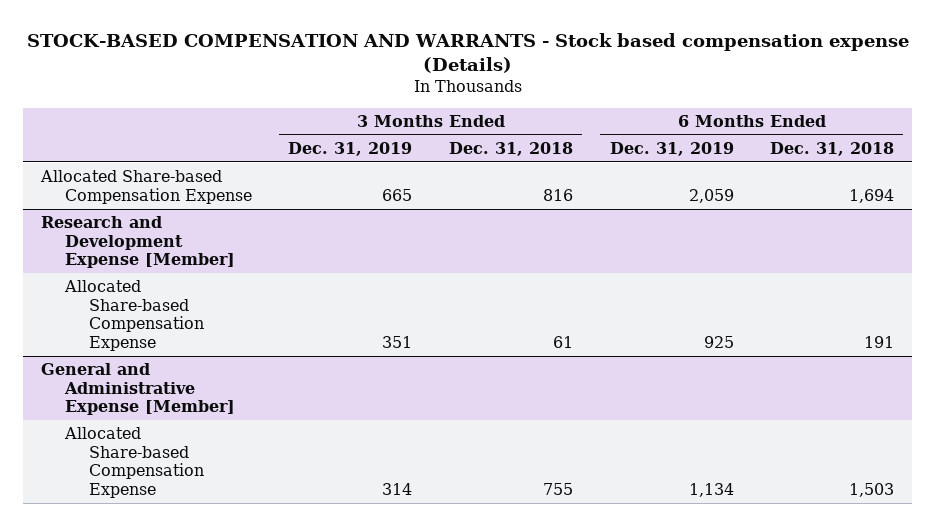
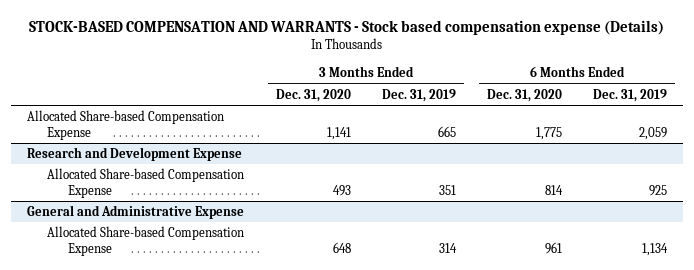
- | 3 Months Ended Dec. 31, 2019 | 3 Months Ended Dec. 31, 2018 | 6 Months Ended Dec. 31, 2019 | 6 Months Ended Dec. 31, 2018
+ | 3 Months Ended Dec. 31, 2020 | 3 Months Ended Dec. 31, 2019 | 6 Months Ended Dec. 31, 2020 | 6 Months Ended Dec. 31, 2019
- Research and Development Expense [Member]
+ Research and Development Expense
- General and Administrative Expense [Member]
+ General and Administrative Expense

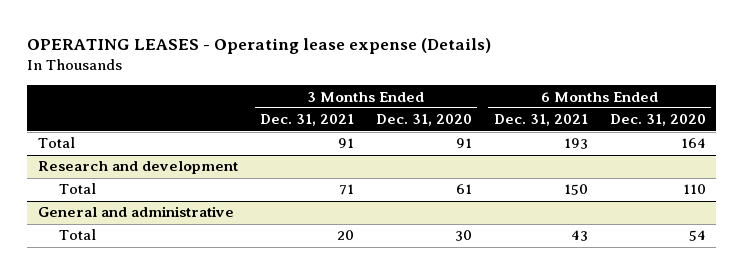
- STOCK-BASED COMPENSATION AND WARRANTS - Stock based compensation expense (Details)
+ OPERATING LEASES - Operating lease expense (Details)
- | 3 Months Ended Dec. 31, 2020 | 3 Months Ended Dec. 31, 2019 | 6 Months Ended Dec. 31, 2020 | 6 Months Ended Dec. 31, 2019
+ | 3 Months Ended Dec. 31, 2021 | 3 Months Ended Dec. 31, 2020 | 6 Months Ended Dec. 31, 2021 | 6 Months Ended Dec. 31, 2020
- Allocated Share-based Compensation Expense | 1,141 | 665 | 1,775 | 2,059
- Research and Development Expense
- Allocated Share-based Compensation Expense | 493 | 351 | 814 | 925
- General and Administrative Expense
- Allocated Share-based Compensation Expense | 648 | 314 | 961 | 1,134
+ Total | 91 | 91 | 193 | 164
+ Research and development
+ Total | 71 | 61 | 150 | 110
+ General and administrative
+ Total | 20 | 30 | 43 | 54

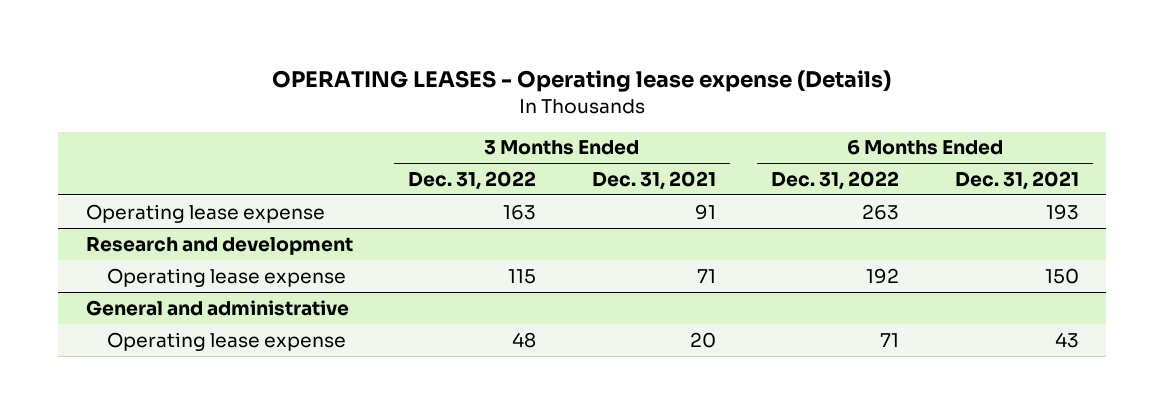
- | 3 Months Ended Dec. 31, 2021 | 3 Months Ended Dec. 31, 2020 | 6 Months Ended Dec. 31, 2021 | 6 Months Ended Dec. 31, 2020
+ | 3 Months Ended Dec. 31, 2022 | 3 Months Ended Dec. 31, 2021 | 6 Months Ended Dec. 31, 2022 | 6 Months Ended Dec. 31, 2021
- Total | 91 | 91 | 193 | 164
+ Operating lease expense | 163 | 91 | 263 | 193
@ Research and development
- Total | 71 | 61 | 150 | 110
+ Operating lease expense | 115 | 71 | 192 | 150
@ General and administrative
- Total | 20 | 30 | 43 | 54
+ Operating lease expense | 48 | 20 | 71 | 43

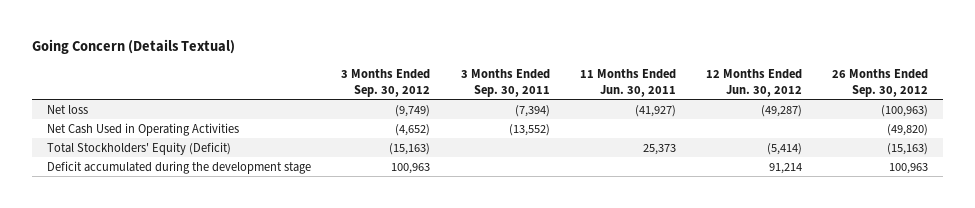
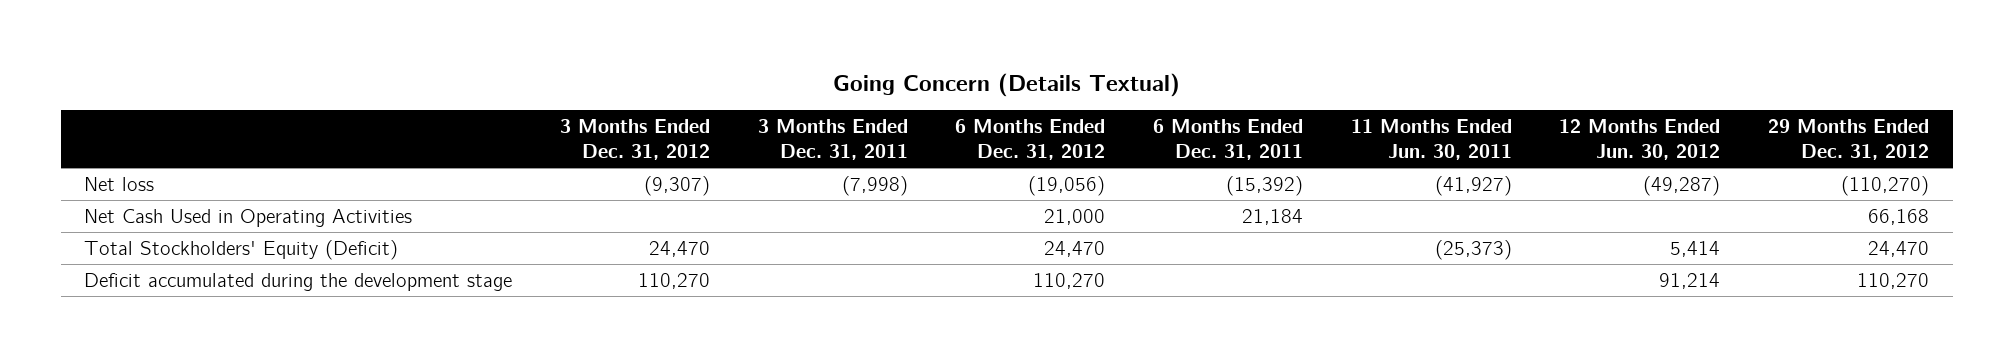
- | 3 Months Ended Sep. 30, 2012 | 3 Months Ended Sep. 30, 2011 | 11 Months Ended Jun. 30, 2011 | 12 Months Ended Jun. 30, 2012 | 26 Months Ended Sep. 30, 2012
+ | 3 Months Ended Dec. 31, 2012 | 3 Months Ended Dec. 31, 2011 | 6 Months Ended Dec. 31, 2012 | 6 Months Ended Dec. 31, 2011 | 11 Months Ended Jun. 30, 2011 | 12 Months Ended Jun. 30, 2012 | 29 Months Ended Dec. 31, 2012
- Total Stockholders' Equity (Deficit) | (15,163) | | 25,373 | (5,414) | (15,163)
+ Total Stockholders' Equity (Deficit) | 24,470 | | 24,470 | | (25,373) | 5,414 | 24,470

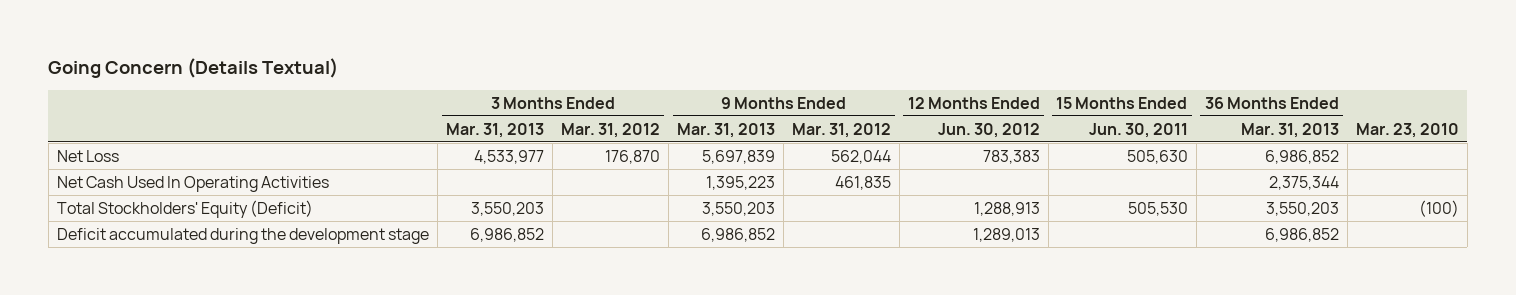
- | 3 Months Ended Dec. 31, 2012 | 3 Months Ended Dec. 31, 2011 | 6 Months Ended Dec. 31, 2012 | 6 Months Ended Dec. 31, 2011 | 11 Months Ended Jun. 30, 2011 | 12 Months Ended Jun. 30, 2012 | 29 Months Ended Dec. 31, 2012
+ | 3 Months Ended Mar. 31, 2013 | 3 Months Ended Mar. 31, 2012 | 9 Months Ended Mar. 31, 2013 | 9 Months Ended Mar. 31, 2012 | 12 Months Ended Jun. 30, 2012 | 15 Months Ended Jun. 30, 2011 | 36 Months Ended Mar. 31, 2013 | Mar. 23, 2010
- Net loss | (9,307) | (7,998) | (19,056) | (15,392) | (41,927) | (49,287) | (110,270)
- Net Cash Used in Operating Activities | | | 21,000 | 21,184 | | | 66,168
- Total Stockholders' Equity (Deficit) | 24,470 | | 24,470 | | (25,373) | 5,414 | 24,470
- Deficit accumulated during the development stage | 110,270 | | 110,270 | | | 91,214 | 110,270
+ Net Loss | 4,533,977 | 176,870 | 5,697,839 | 562,044 | 783,383 | 505,630 | 6,986,852 |
+ Net Cash Used In Operating Activities | | | 1,395,223 | 461,835 | | | 2,375,344 |
+ Total Stockholders' Equity (Deficit) | 3,550,203 | | 3,550,203 | | 1,288,913 | 505,530 | 3,550,203 | (100)
+ Deficit accumulated during the development stage | 6,986,852 | | 6,986,852 | | 1,289,013 | | 6,986,852 |

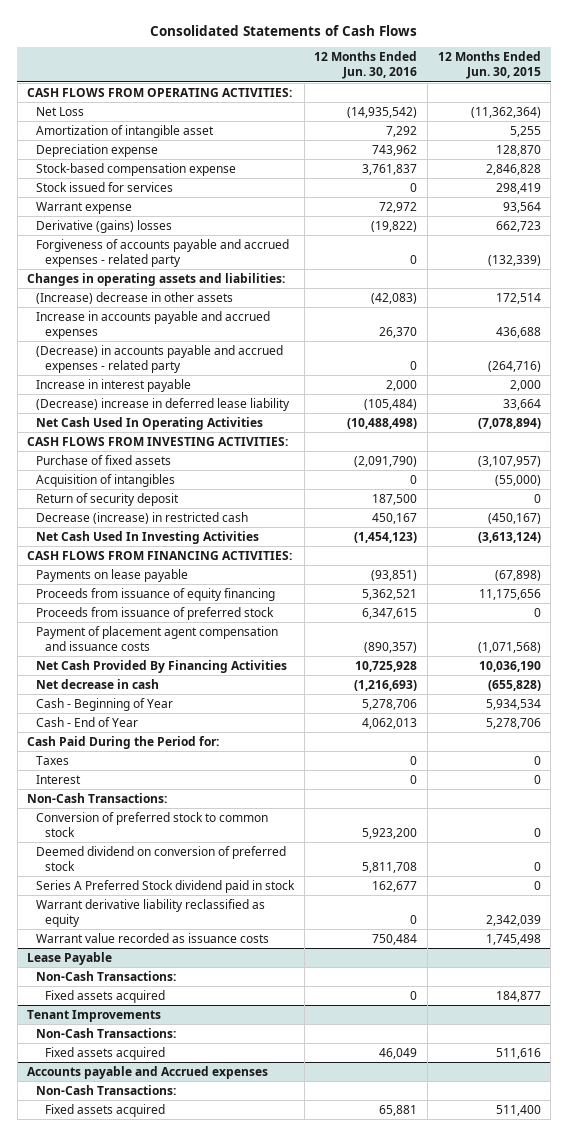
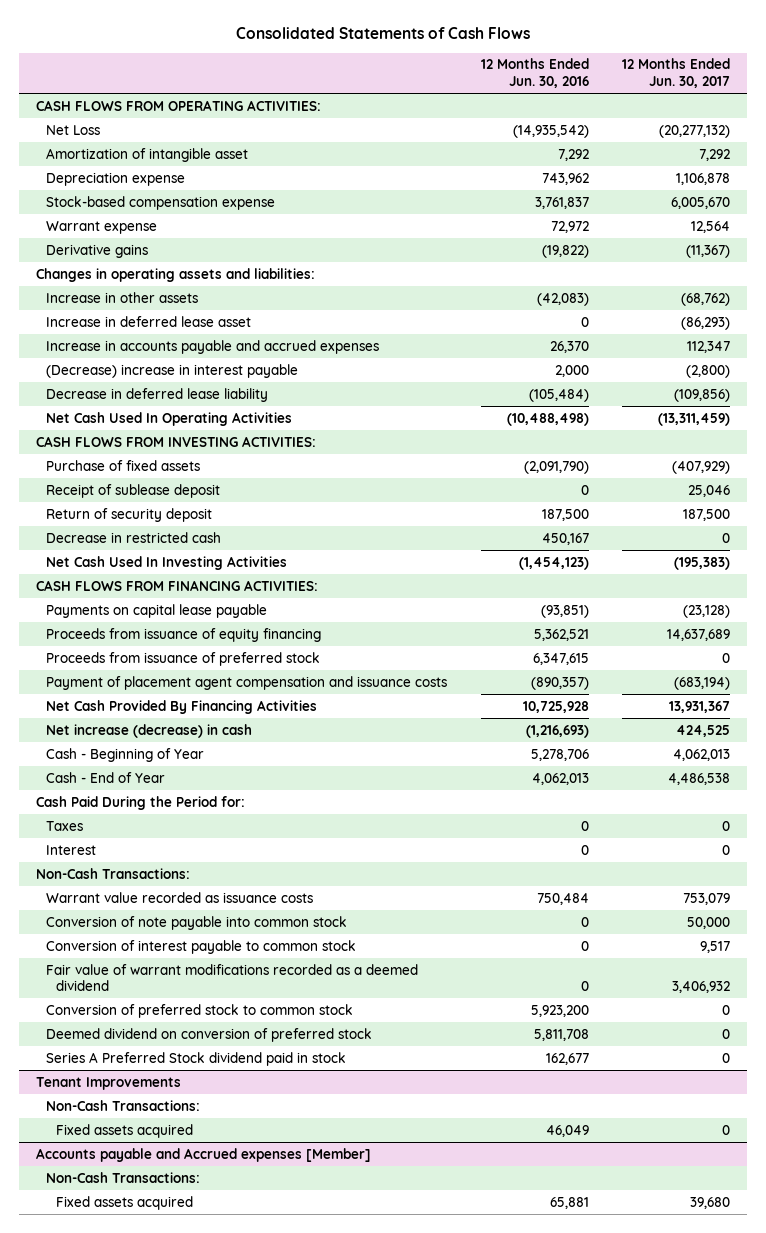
- | 12 Months Ended Jun. 30, 2016 | 12 Months Ended Jun. 30, 2015
+ | 12 Months Ended Jun. 30, 2016 | 12 Months Ended Jun. 30, 2017
- Stock issued for services | 0 | 298,419
- Derivative (gains) losses | (19,822) | 662,723
- Forgiveness of accounts payable and accrued expenses - related party | 0 | (132,339)
+ Derivative gains | (19,822) | (11,367)
- (Increase) decrease in other assets | (42,083) | 172,514
+ Increase in other assets | (42,083) | (68,762)
+ Increase in deferred lease asset | 0 | (86,293)
- (Decrease) in accounts payable and accrued expenses - related party | 0 | (264,716)
- Increase in interest payable | 2,000 | 2,000
- (Decrease) increase in deferred lease liability | (105,484) | 33,664
+ (Decrease) increase in interest payable | 2,000 | (2,800)
+ Decrease in deferred lease liability | (105,484) | (109,856)
- Acquisition of intangibles | 0 | (55,000)
+ Receipt of sublease deposit | 0 | 25,046
- Decrease (increase) in restricted cash | 450,167 | (450,167)
+ Decrease in restricted cash | 450,167 | 0
- Payments on lease payable | (93,851) | (67,898)
+ Payments on capital lease payable | (93,851) | (23,128)
- Net decrease in cash | (1,216,693) | (655,828)
+ Net increase (decrease) in cash | (1,216,693) | 424,525
moved up: Warrant value recorded as issuance costs | 750,484 | 753,079
+ Conversion of note payable into common stock | 0 | 50,000
+ Conversion of interest payable to common stock | 0 | 9,517
+ Fair value of warrant modifications recorded as a deemed dividend | 0 | 3,406,932
- Warrant derivative liability reclassified as equity | 0 | 2,342,039
- Lease Payable
- Non-Cash Transactions:
- Fixed assets acquired | 0 | 184,877
- Accounts payable and Accrued expenses
+ Accounts payable and Accrued expenses [Member]

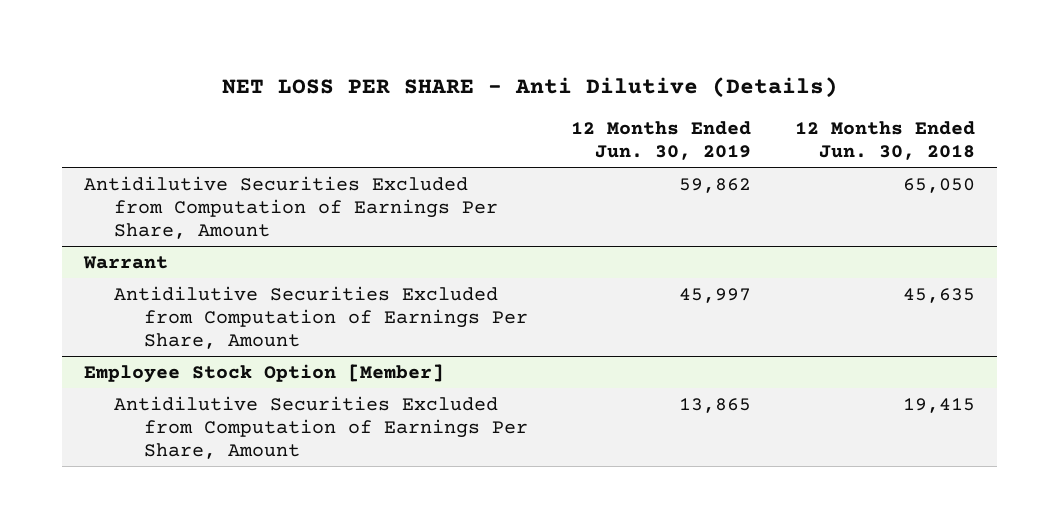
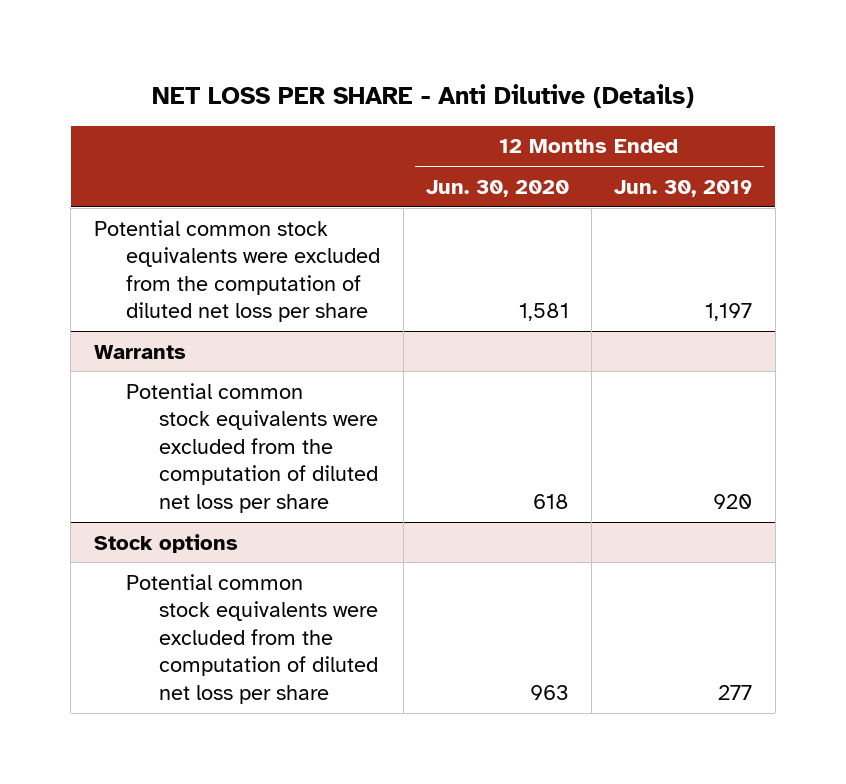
- | 12 Months Ended Jun. 30, 2019 | 12 Months Ended Jun. 30, 2018
+ | 12 Months Ended Jun. 30, 2020 | 12 Months Ended Jun. 30, 2019
- Antidilutive Securities Excluded from Computation of Earnings Per Share, Amount | 59,862 | 65,050
- Warrant
- Antidilutive Securities Excluded from Computation of Earnings Per Share, Amount | 45,997 | 45,635
- Employee Stock Option [Member]
- Antidilutive Securities Excluded from Computation of Earnings Per Share, Amount | 13,865 | 19,415
+ Potential common stock equivalents were excluded from the computation of diluted net loss per share | 1,581 | 1,197
+ Warrants
+ Potential common stock equivalents were excluded from the computation of diluted net loss per share | 618 | 920
+ Stock options
+ Potential common stock equivalents were excluded from the computation of diluted net loss per share | 963 | 277

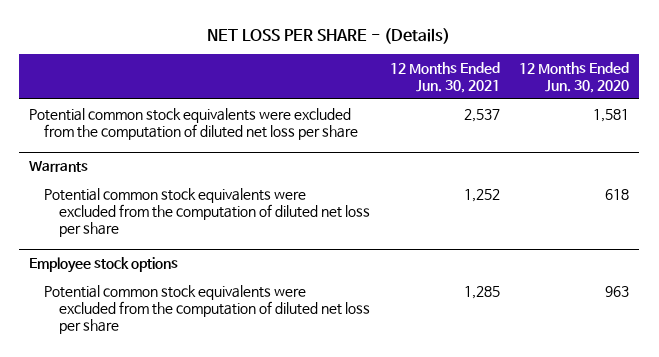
- NET LOSS PER SHARE - Anti Dilutive (Details)
+ NET LOSS PER SHARE - (Details)
- | 12 Months Ended Jun. 30, 2020 | 12 Months Ended Jun. 30, 2019
+ | 12 Months Ended Jun. 30, 2021 | 12 Months Ended Jun. 30, 2020
- Stock options
+ Employee stock options

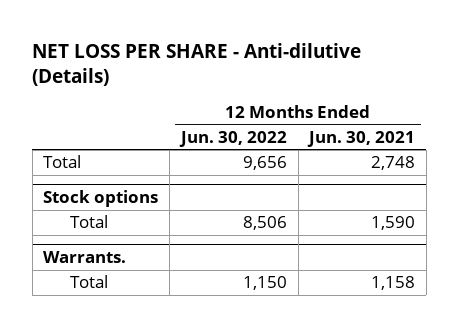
- NET LOSS PER SHARE - (Details)
+ NET LOSS PER SHARE - Anti-dilutive (Details)
- | 12 Months Ended Jun. 30, 2021 | 12 Months Ended Jun. 30, 2020
+ | 12 Months Ended Jun. 30, 2022 | 12 Months Ended Jun. 30, 2021
- Potential common stock equivalents were excluded from the computation of diluted net loss per share | 2,537 | 1,581
- Warrants
- Potential common stock equivalents were excluded from the computation of diluted net loss per share | 1,252 | 618
- Employee stock options
- Potential common stock equivalents were excluded from the computation of diluted net loss per share | 1,285 | 963
+ Total | 9,656 | 2,748
+ Stock options
+ Total | 8,506 | 1,590
+ Warrants.
+ Total | 1,150 | 1,158

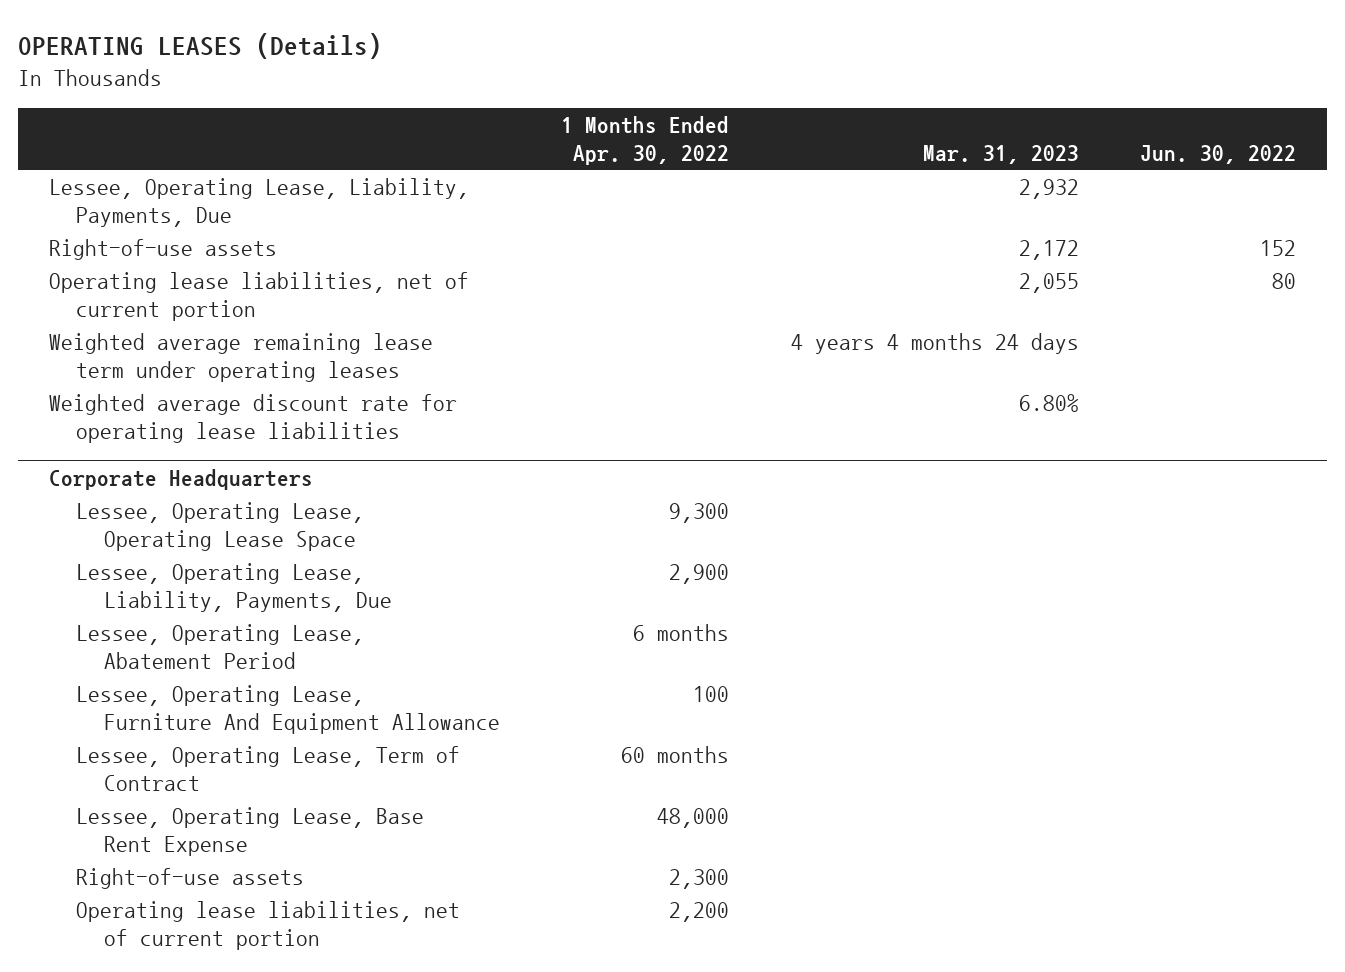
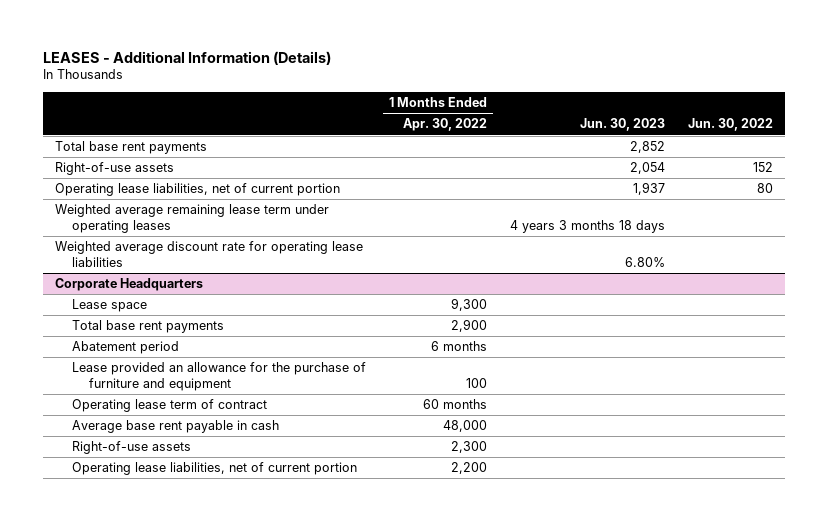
- OPERATING LEASES (Details)
+ LEASES - Additional Information (Details)
- | 1 Months Ended Apr. 30, 2022 | Mar. 31, 2023 | Jun. 30, 2022
+ | 1 Months Ended Apr. 30, 2022 | Jun. 30, 2023 | Jun. 30, 2022
- Lessee, Operating Lease, Liability, Payments, Due | | 2,932 |
+ Total base rent payments | | 2,852 |
@ Corporate Headquarters
- Lessee, Operating Lease, Operating Lease Space | 9,300 | |
- Lessee, Operating Lease, Liability, Payments, Due | 2,900 | |
- Lessee, Operating Lease, Abatement Period | 6 months | |
- Lessee, Operating Lease, Furniture And Equipment Allowance | 100 | |
- Lessee, Operating Lease, Term of Contract | 60 months | |
- Lessee, Operating Lease, Base Rent Expense | 48,000 | |
+ Lease space | 9,300 | |
+ Total base rent payments | 2,900 | |
+ Abatement period | 6 months | |
+ Lease provided an allowance for the purchase of furniture and equipment | 100 | |
+ Operating lease term of contract | 60 months | |
+ Average base rent payable in cash | 48,000 | |

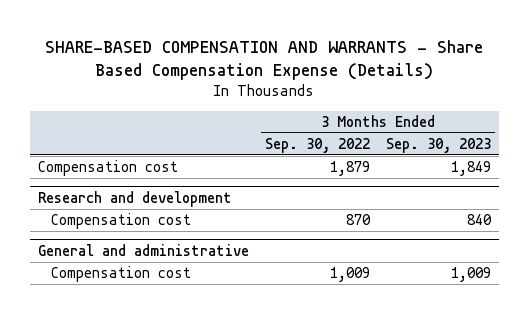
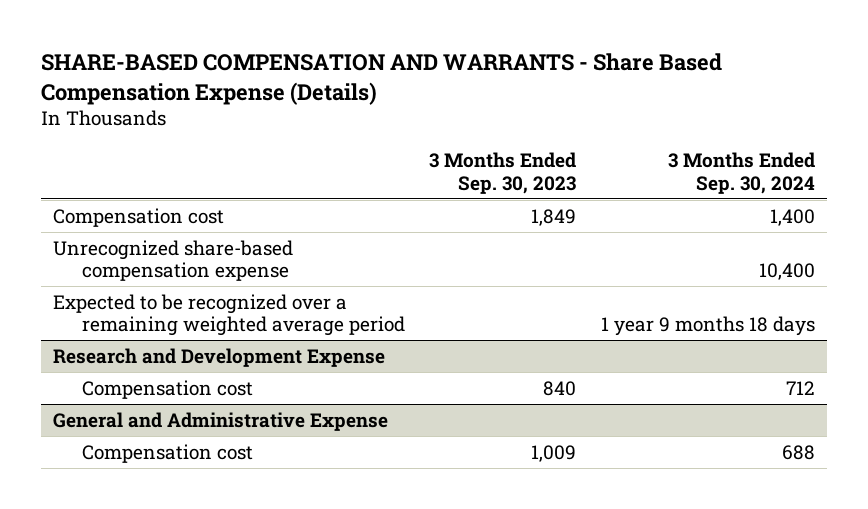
- | 3 Months Ended Sep. 30, 2022 | 3 Months Ended Sep. 30, 2023
+ | 3 Months Ended Sep. 30, 2023 | 3 Months Ended Sep. 30, 2024
- Research and development
+ Unrecognized share-based compensation expense | | 10,400
+ Expected to be recognized over a remaining weighted average period | | 1 year 9 months 18 days
+ Research and Development Expense
- General and administrative
+ General and Administrative Expense

